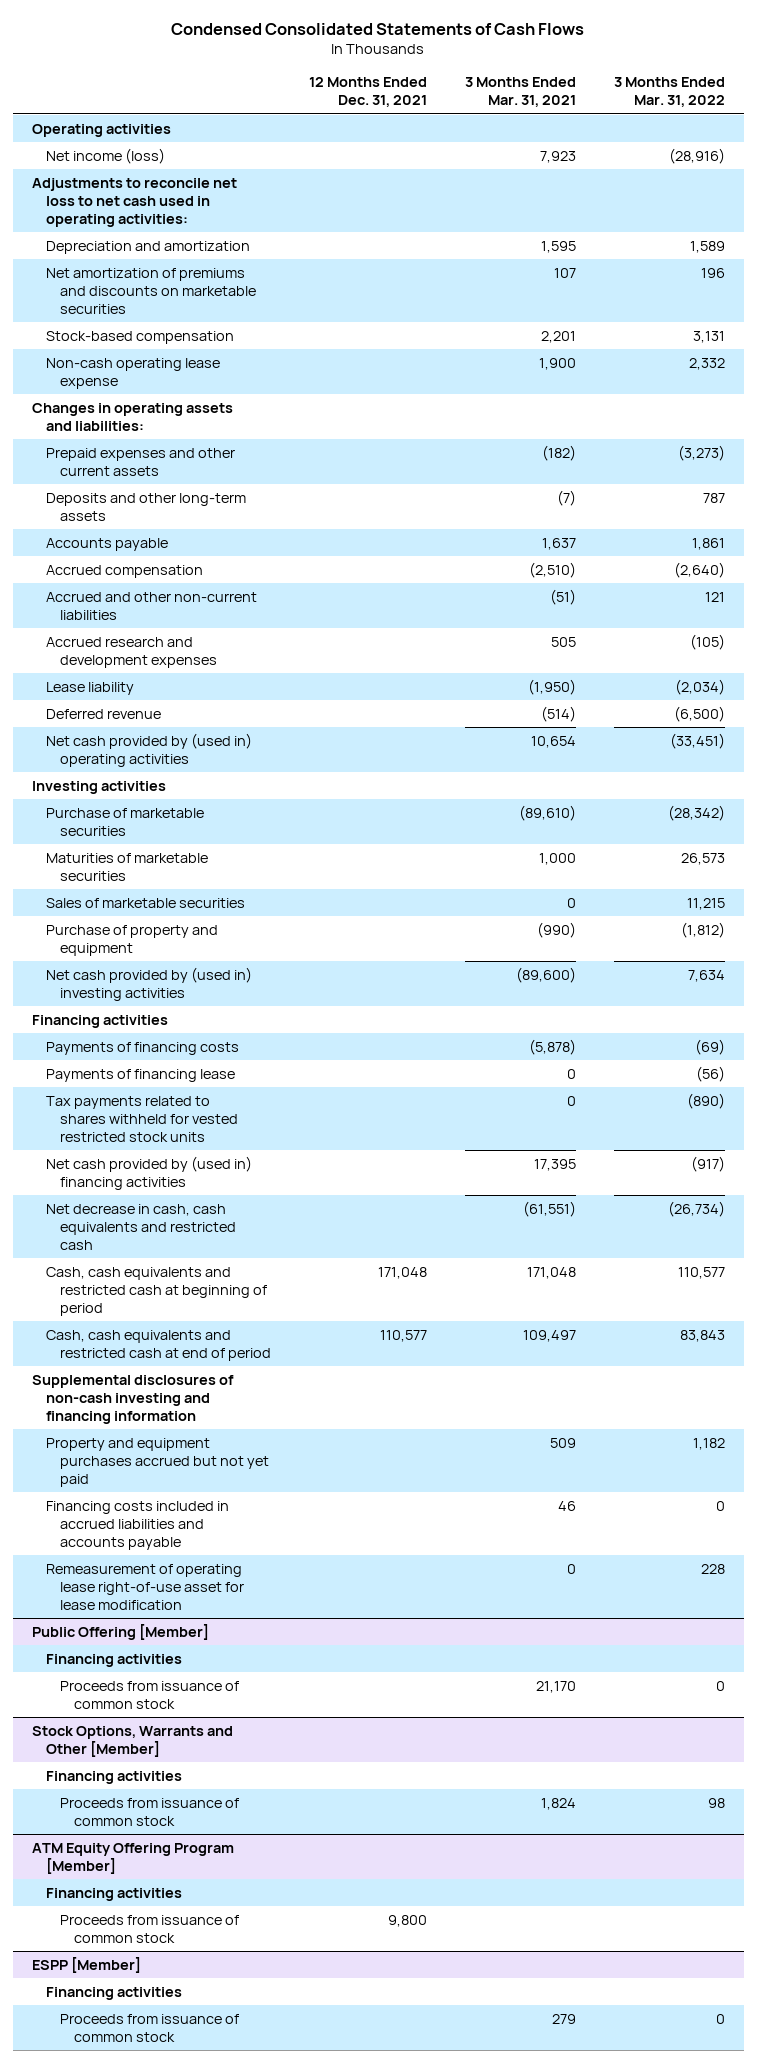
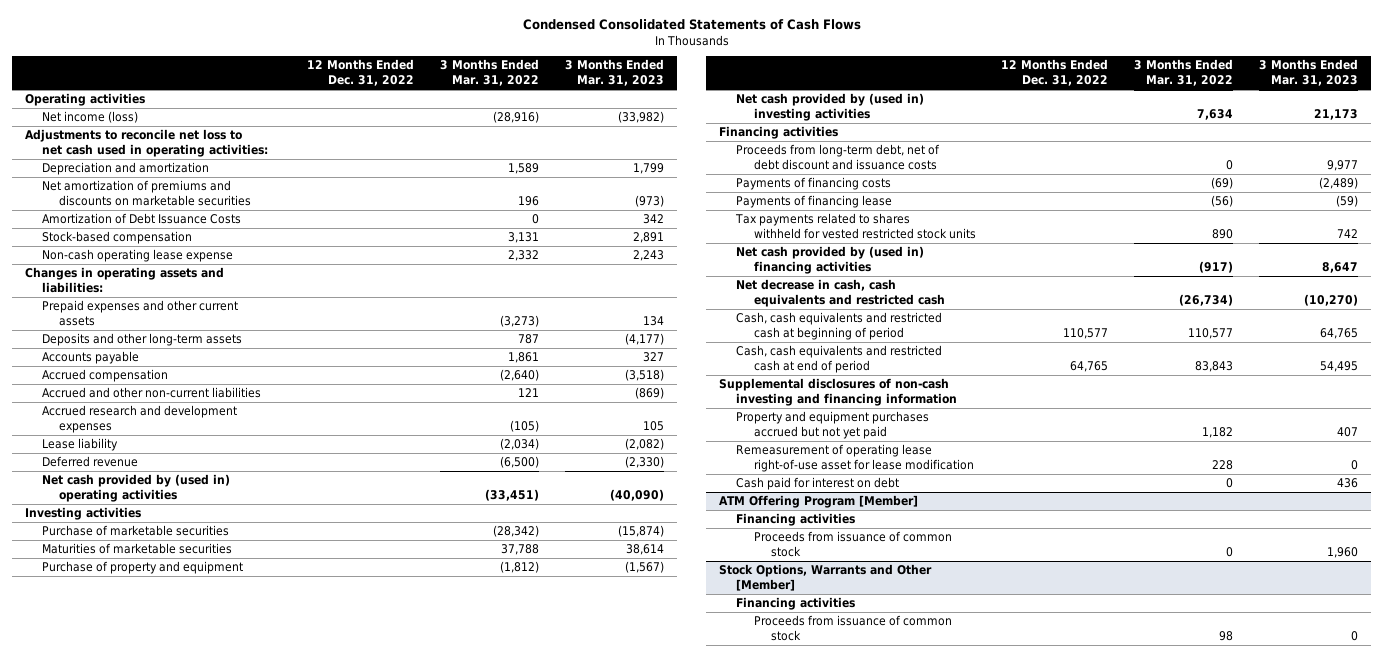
- | 12 Months Ended Dec. 31, 2021 | 3 Months Ended Mar. 31, 2021 | 3 Months Ended Mar. 31, 2022
+ | 12 Months Ended Dec. 31, 2022 | 3 Months Ended Mar. 31, 2022 | 3 Months Ended Mar. 31, 2023
+ Amortization of Debt Issuance Costs | | 0 | 342
- Maturities of marketable securities | | 1,000 | 26,573
- Sales of marketable securities | | 0 | 11,215
+ Maturities of marketable securities | | 37,788 | 38,614
+ Proceeds from long-term debt, net of debt discount and issuance costs | | 0 | 9,977
- Tax payments related to shares withheld for vested restricted stock units | | 0 | (890)
+ Tax payments related to shares withheld for vested restricted stock units | | 890 | 742
- Financing costs included in accrued liabilities and accounts payable | | 46 | 0
- Public Offering [Member]
+ Cash paid for interest on debt | | 0 | 436
+ ATM Offering Program [Member]
- ATM Equity Offering Program [Member]
- Financing activities
- Proceeds from issuance of common stock | 9,800 | |
- ESPP [Member]
- Financing activities
- Proceeds from issuance of common stock | | 279 | 0

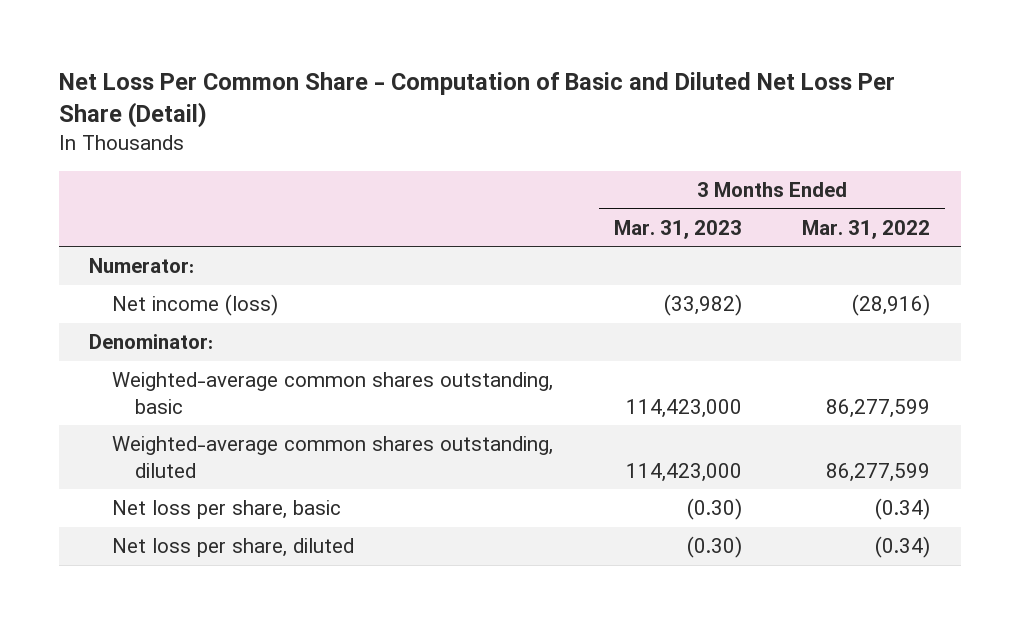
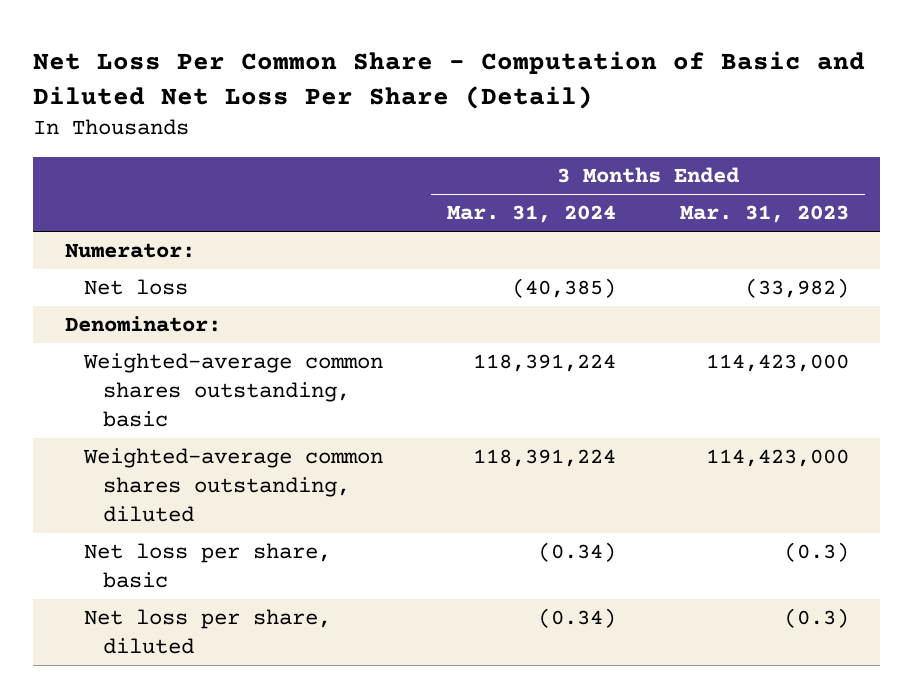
- | 3 Months Ended Mar. 31, 2023 | 3 Months Ended Mar. 31, 2022
+ | 3 Months Ended Mar. 31, 2024 | 3 Months Ended Mar. 31, 2023
- Net income (loss) | (33,982) | (28,916)
+ Net loss | (40,385) | (33,982)
- Net loss per share, basic | (0.30) | (0.34)
- Net loss per share, diluted | (0.30) | (0.34)
+ Net loss per share, basic | (0.34) | (0.3)
+ Net loss per share, diluted | (0.34) | (0.3)

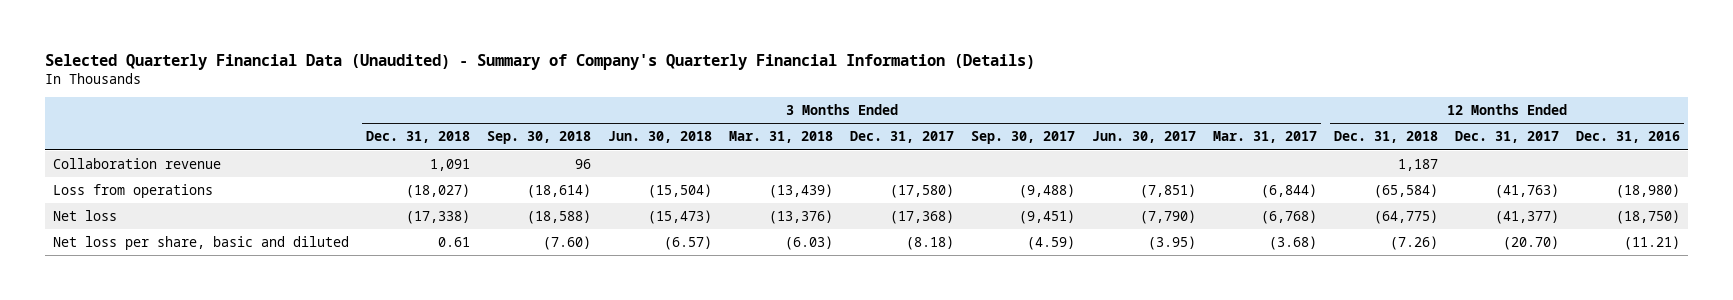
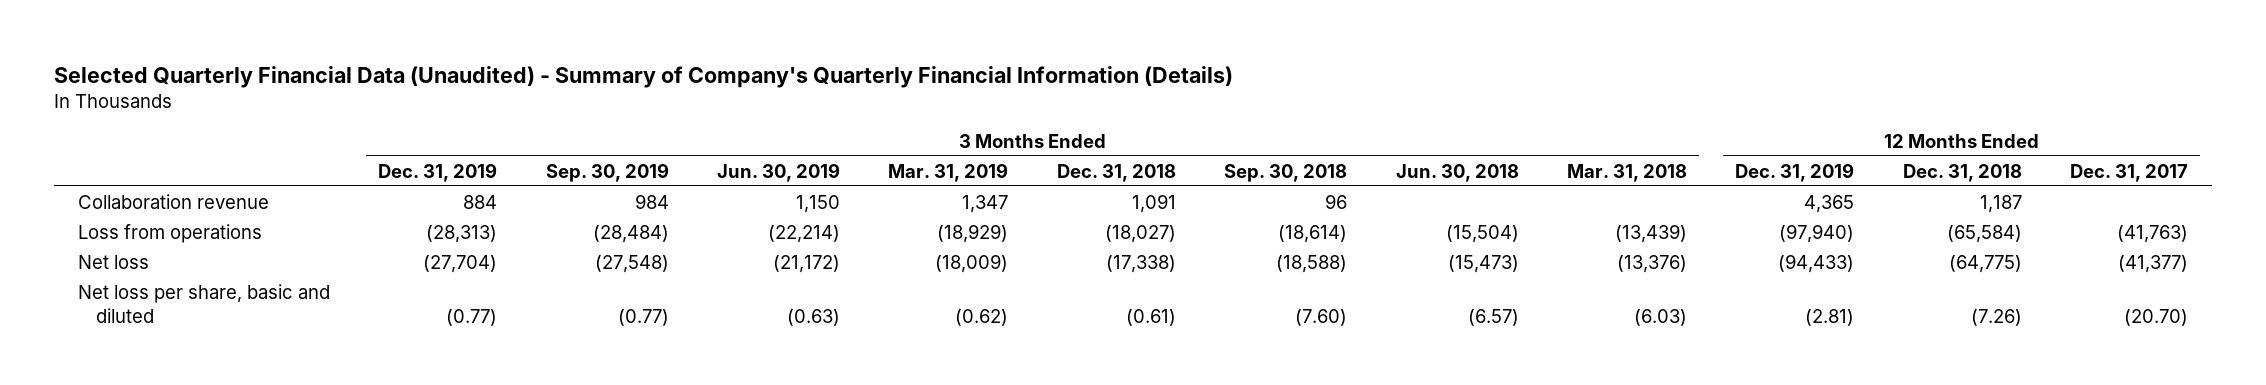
- | 3 Months Ended Dec. 31, 2018 | 3 Months Ended Sep. 30, 2018 | 3 Months Ended Jun. 30, 2018 | 3 Months Ended Mar. 31, 2018 | 3 Months Ended Dec. 31, 2017 | 3 Months Ended Sep. 30, 2017 | 3 Months Ended Jun. 30, 2017 | 3 Months Ended Mar. 31, 2017 | 12 Months Ended Dec. 31, 2018 | 12 Months Ended Dec. 31, 2017 | 12 Months Ended Dec. 31, 2016
+ | 3 Months Ended Dec. 31, 2019 | 3 Months Ended Sep. 30, 2019 | 3 Months Ended Jun. 30, 2019 | 3 Months Ended Mar. 31, 2019 | 3 Months Ended Dec. 31, 2018 | 3 Months Ended Sep. 30, 2018 | 3 Months Ended Jun. 30, 2018 | 3 Months Ended Mar. 31, 2018 | 12 Months Ended Dec. 31, 2019 | 12 Months Ended Dec. 31, 2018 | 12 Months Ended Dec. 31, 2017
- Net loss per share, basic and diluted | 0.61 | (7.60) | (6.57) | (6.03) | (8.18) | (4.59) | (3.95) | (3.68) | (7.26) | (20.70) | (11.21)
+ Net loss per share, basic and diluted | (0.77) | (0.77) | (0.63) | (0.62) | (0.61) | (7.60) | (6.57) | (6.03) | (2.81) | (7.26) | (20.70)

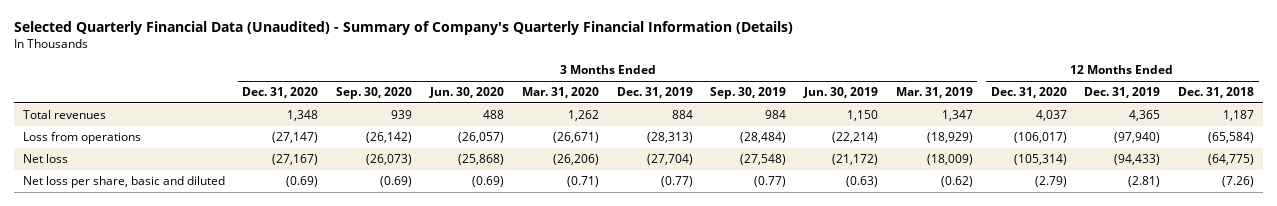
- | 3 Months Ended Dec. 31, 2019 | 3 Months Ended Sep. 30, 2019 | 3 Months Ended Jun. 30, 2019 | 3 Months Ended Mar. 31, 2019 | 3 Months Ended Dec. 31, 2018 | 3 Months Ended Sep. 30, 2018 | 3 Months Ended Jun. 30, 2018 | 3 Months Ended Mar. 31, 2018 | 12 Months Ended Dec. 31, 2019 | 12 Months Ended Dec. 31, 2018 | 12 Months Ended Dec. 31, 2017
+ | 3 Months Ended Dec. 31, 2020 | 3 Months Ended Sep. 30, 2020 | 3 Months Ended Jun. 30, 2020 | 3 Months Ended Mar. 31, 2020 | 3 Months Ended Dec. 31, 2019 | 3 Months Ended Sep. 30, 2019 | 3 Months Ended Jun. 30, 2019 | 3 Months Ended Mar. 31, 2019 | 12 Months Ended Dec. 31, 2020 | 12 Months Ended Dec. 31, 2019 | 12 Months Ended Dec. 31, 2018
- Collaboration revenue | 884 | 984 | 1,150 | 1,347 | 1,091 | 96 | | | 4,365 | 1,187 |
+ Total revenues | 1,348 | 939 | 488 | 1,262 | 884 | 984 | 1,150 | 1,347 | 4,037 | 4,365 | 1,187

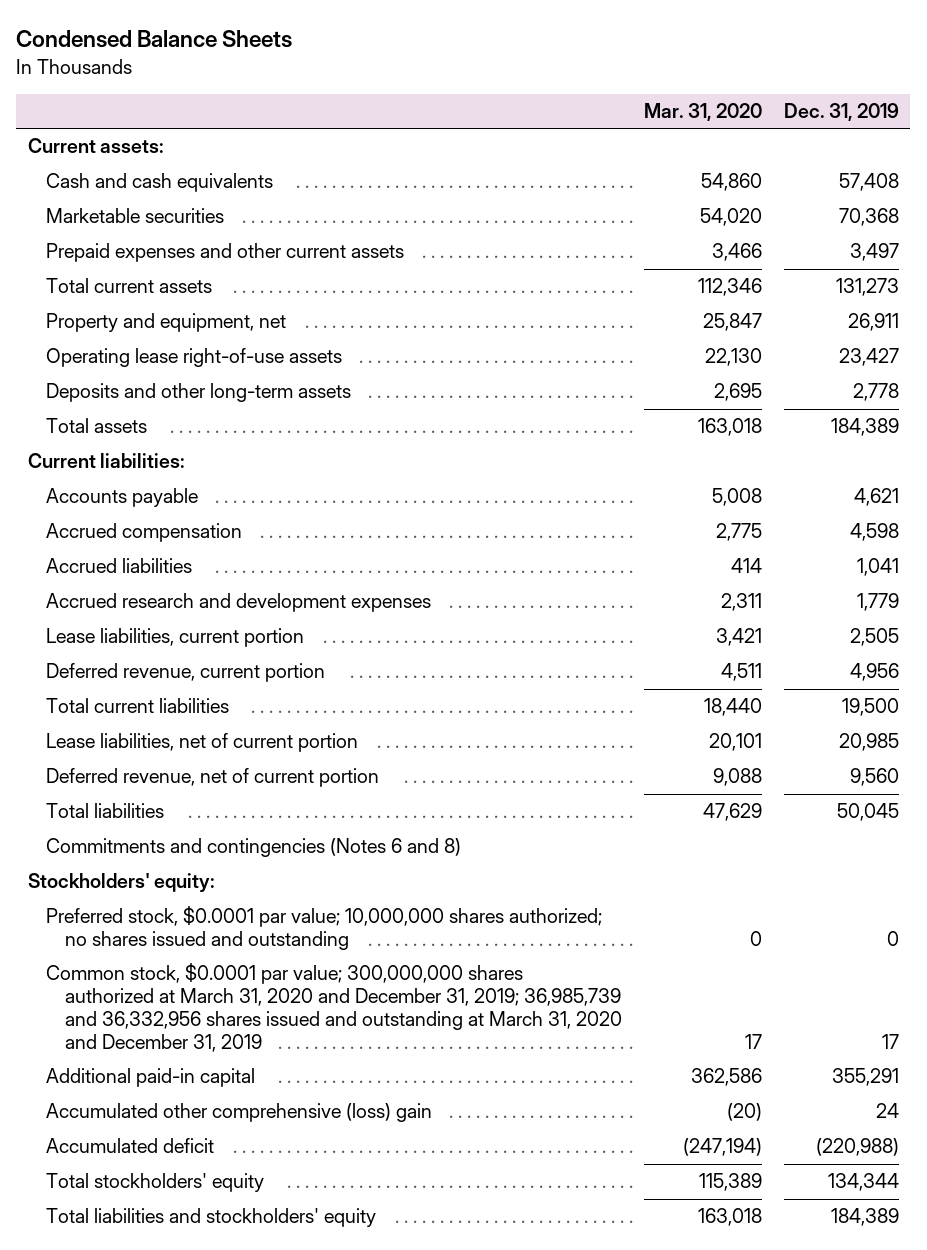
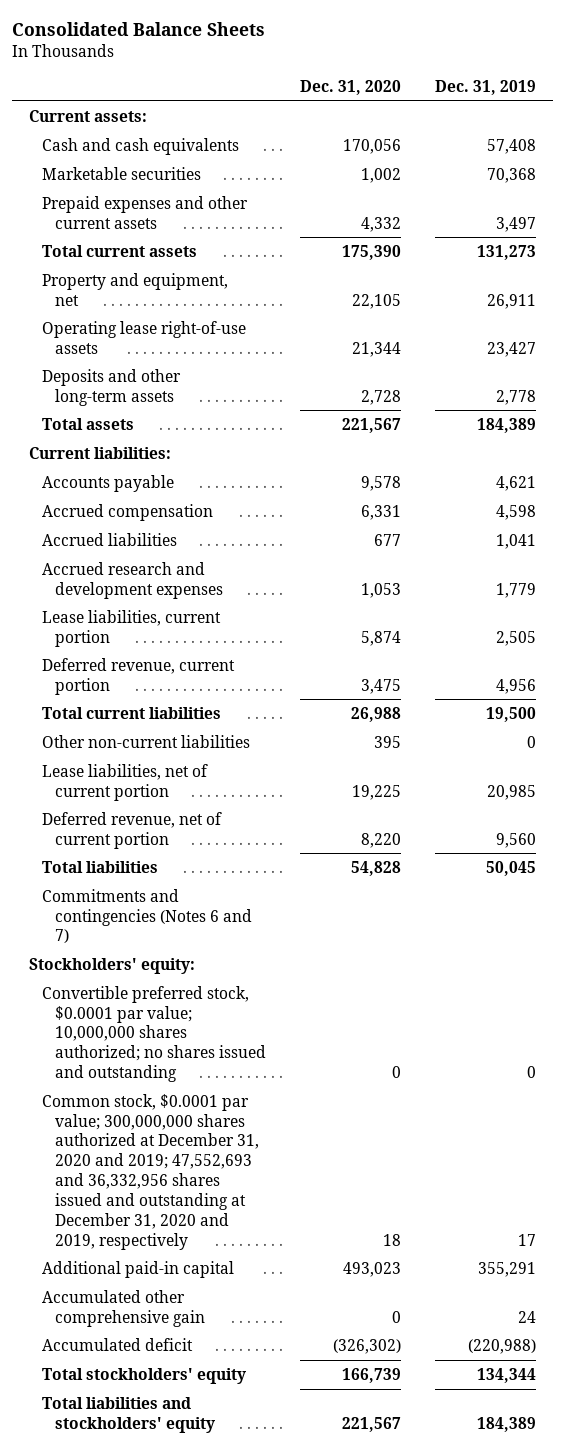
- Condensed Balance Sheets
+ Consolidated Balance Sheets
- | Mar. 31, 2020 | Dec. 31, 2019
+ | Dec. 31, 2020 | Dec. 31, 2019
+ Other non-current liabilities | 395 | 0
- Commitments and contingencies (Notes 6 and 8)
+ Commitments and contingencies (Notes 6 and 7)
- Preferred stock, $0.0001 par value; 10,000,000 shares authorized; no shares issued and outstanding | 0 | 0
- Common stock, $0.0001 par value; 300,000,000 shares authorized at March 31, 2020 and December 31, 2019; 36,985,739 and 36,332,956 shares issued and outstanding at March 31, 2020 and December 31, 2019 | 17 | 17
+ Convertible preferred stock, $0.0001 par value; 10,000,000 shares authorized; no shares issued and outstanding | 0 | 0
+ Common stock, $0.0001 par value; 300,000,000 shares authorized at December 31, 2020 and 2019; 47,552,693 and 36,332,956 shares issued and outstanding at December 31, 2020 and 2019, respectively | 18 | 17
- Accumulated other comprehensive (loss) gain | (20) | 24
+ Accumulated other comprehensive gain | 0 | 24

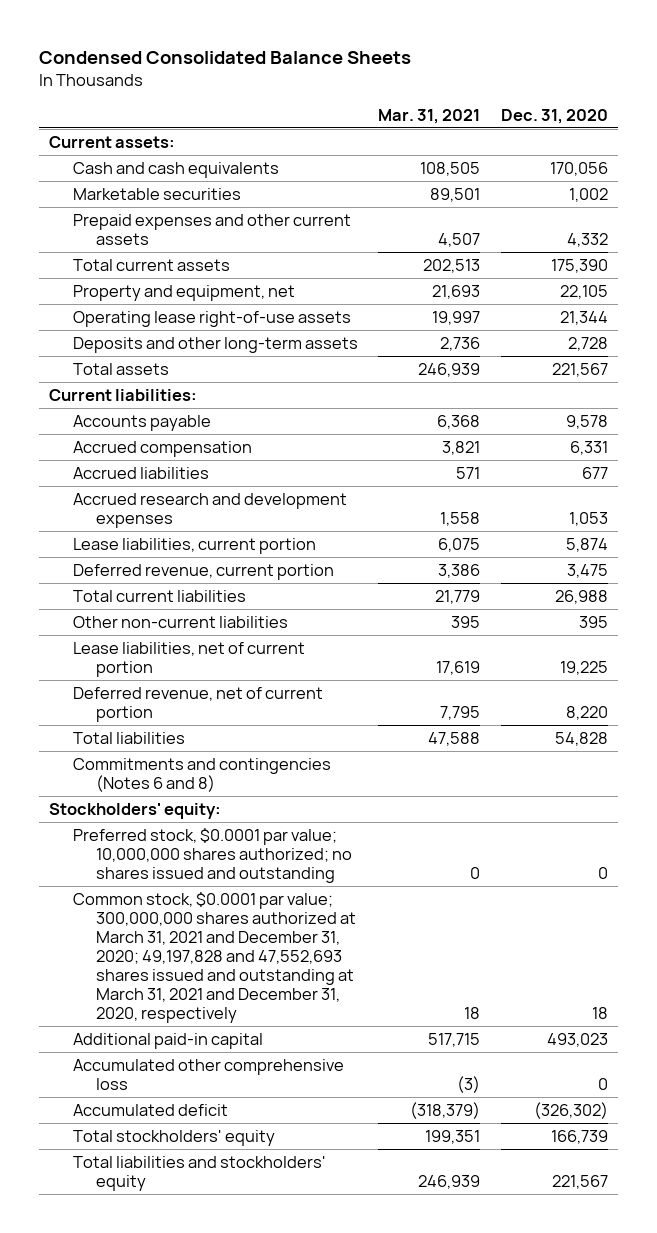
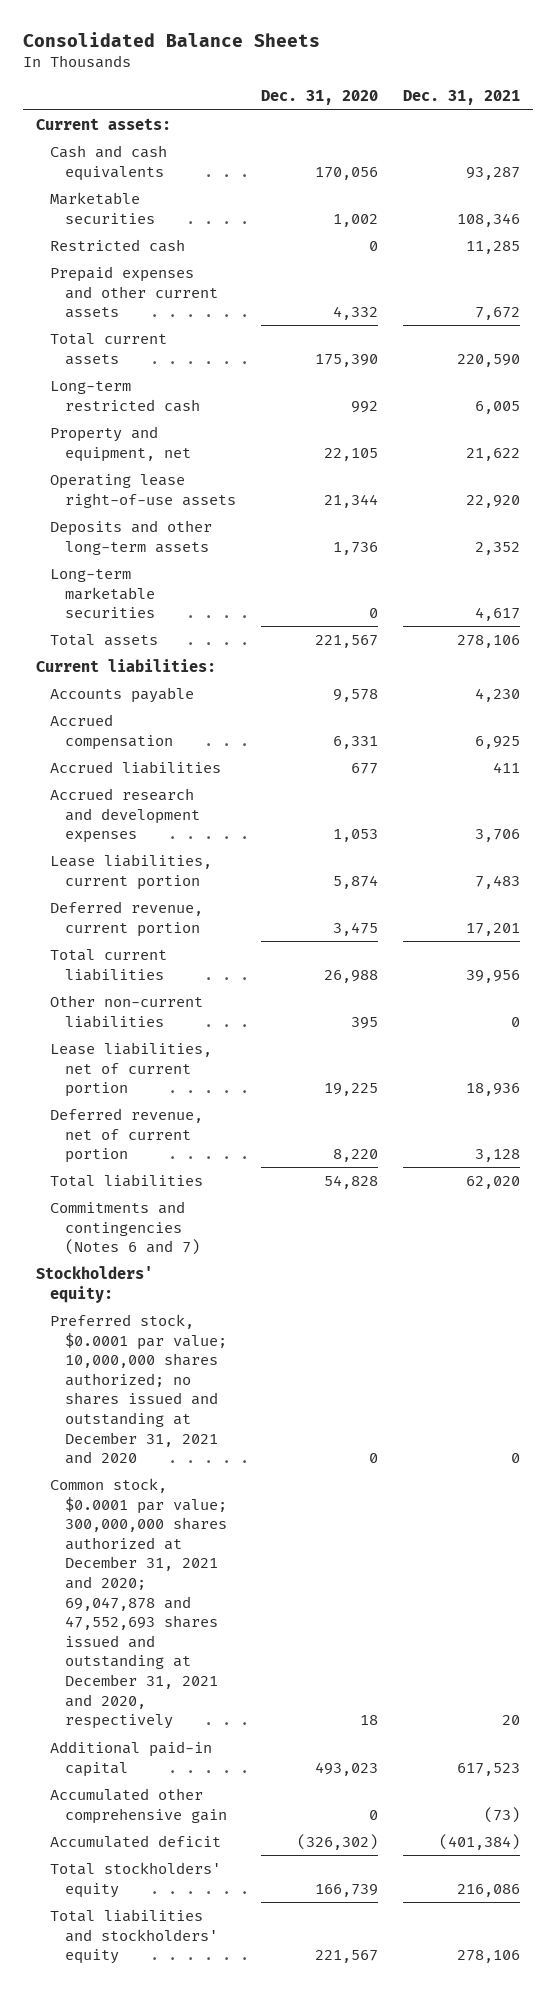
- Condensed Consolidated Balance Sheets
+ Consolidated Balance Sheets
- | Mar. 31, 2021 | Dec. 31, 2020
+ | Dec. 31, 2020 | Dec. 31, 2021
+ Restricted cash | 0 | 11,285
+ Long-term restricted cash | 992 | 6,005
- Deposits and other long-term assets | 2,736 | 2,728
+ Deposits and other long-term assets | 1,736 | 2,352
+ Long-term marketable securities | 0 | 4,617
- Commitments and contingencies (Notes 6 and 8)
+ Commitments and contingencies (Notes 6 and 7)
- Preferred stock, $0.0001 par value; 10,000,000 shares authorized; no shares issued and outstanding | 0 | 0
- Common stock, $0.0001 par value; 300,000,000 shares authorized at March 31, 2021 and December 31, 2020; 49,197,828 and 47,552,693 shares issued and outstanding at March 31, 2021 and December 31, 2020, respectively | 18 | 18
+ Preferred stock, $0.0001 par value; 10,000,000 shares authorized; no shares issued and outstanding at December 31, 2021 and 2020 | 0 | 0
+ Common stock, $0.0001 par value; 300,000,000 shares authorized at December 31, 2021 and 2020; 69,047,878 and 47,552,693 shares issued and outstanding at December 31, 2021 and 2020, respectively | 18 | 20
- Accumulated other comprehensive loss | (3) | 0
+ Accumulated other comprehensive gain | 0 | (73)

